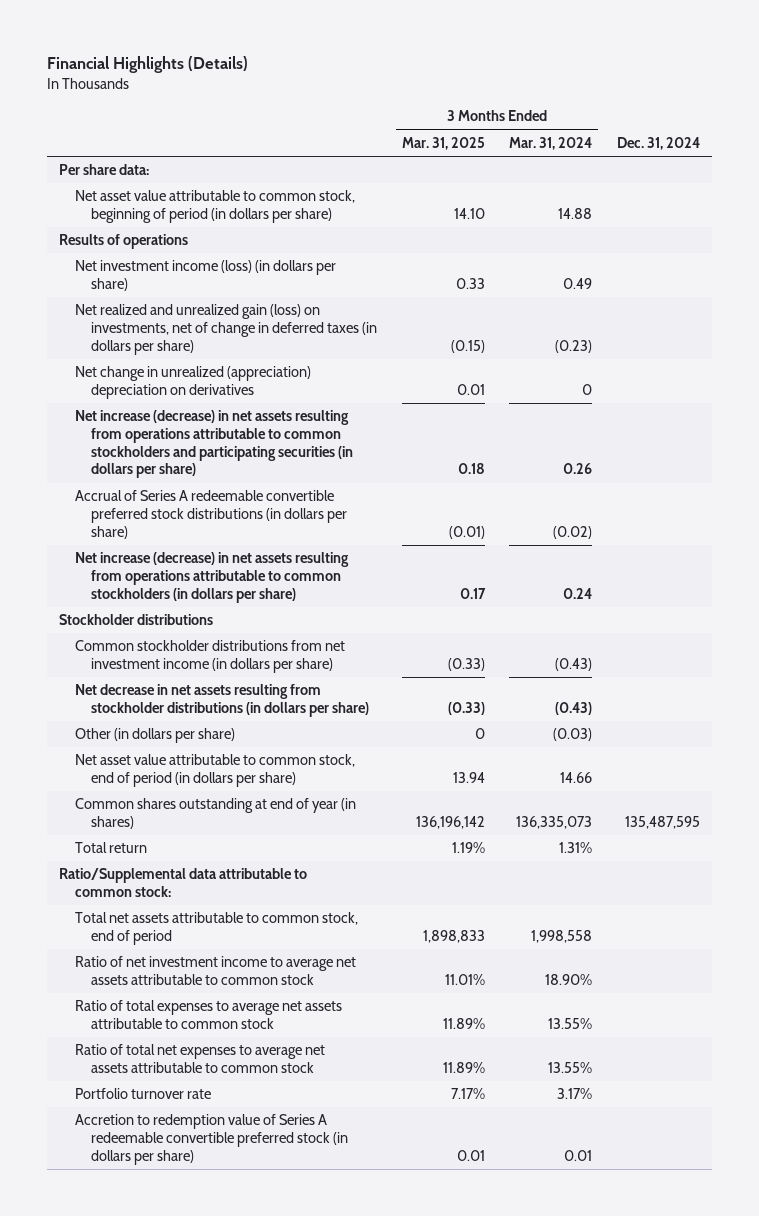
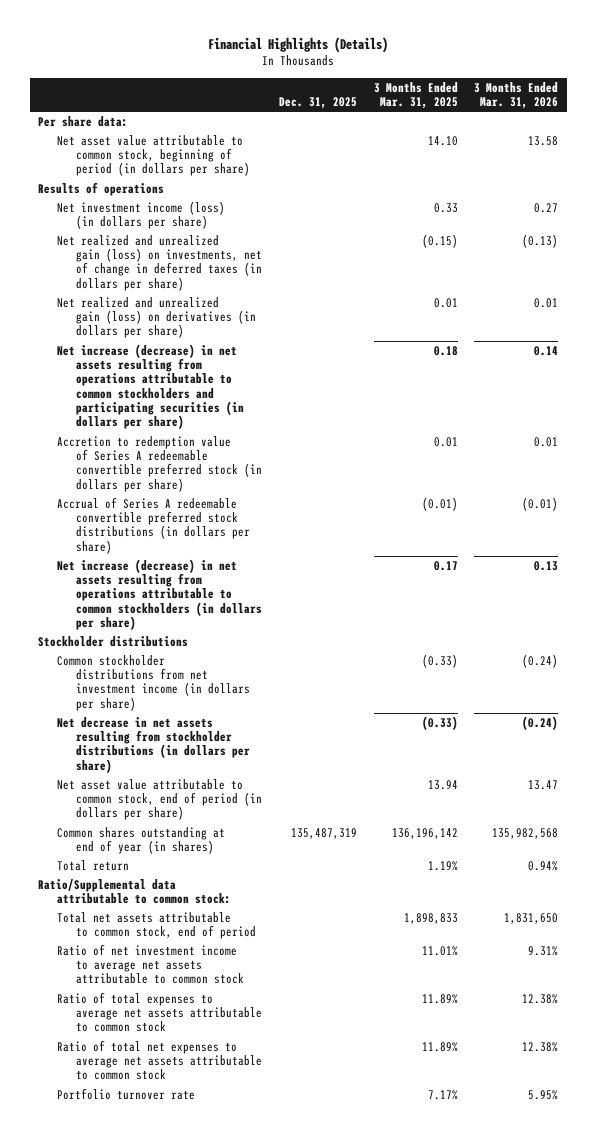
- | 3 Months Ended Mar. 31, 2025 | 3 Months Ended Mar. 31, 2024 | Dec. 31, 2024
+ | Dec. 31, 2025 | 3 Months Ended Mar. 31, 2025 | 3 Months Ended Mar. 31, 2026
- Net change in unrealized (appreciation) depreciation on derivatives | 0.01 | 0 |
+ Net realized and unrealized gain (loss) on derivatives (in dollars per share) | | 0.01 | 0.01
moved up: Accretion to redemption value of Series A redeemable convertible preferred stock (in dollars per share) | | 0.01 | 0.01
- Other (in dollars per share) | 0 | (0.03) |

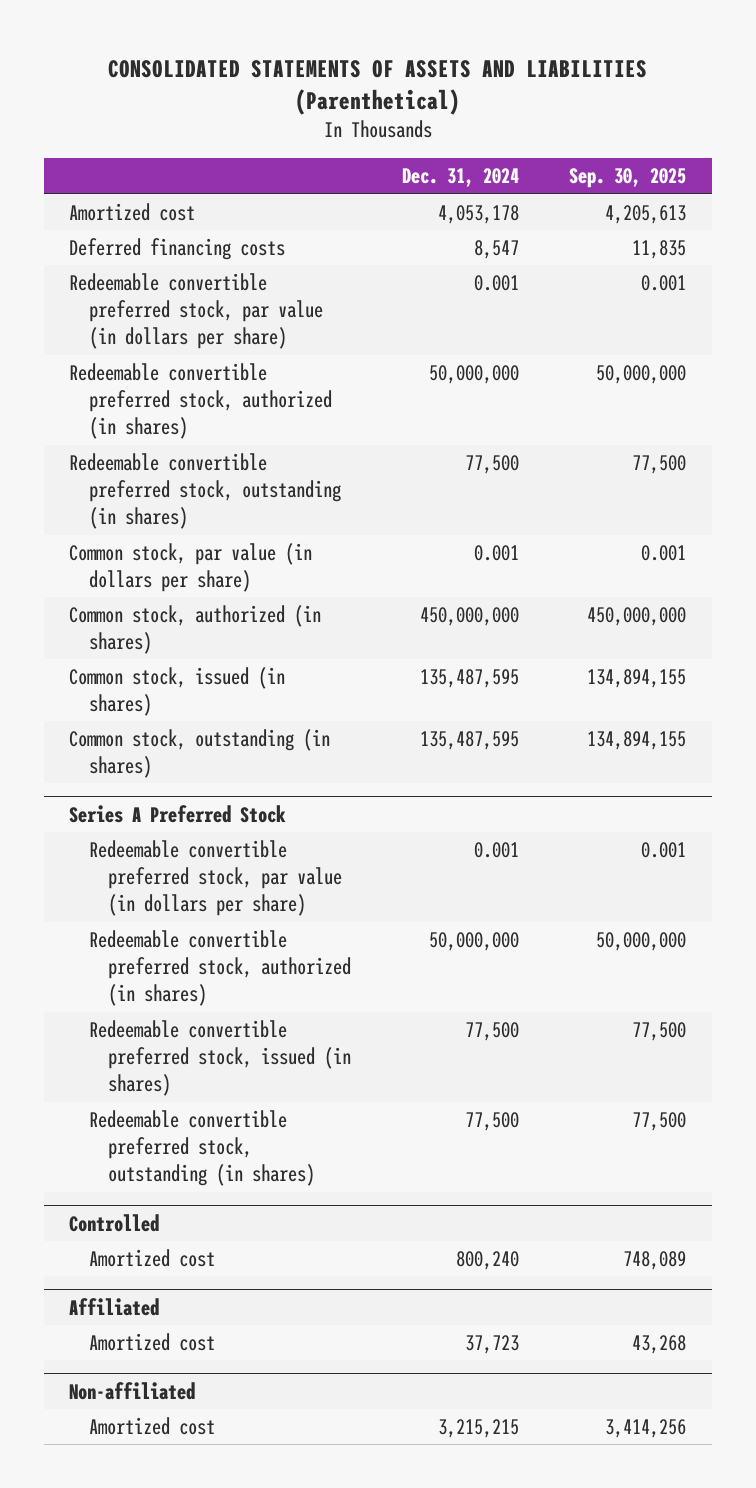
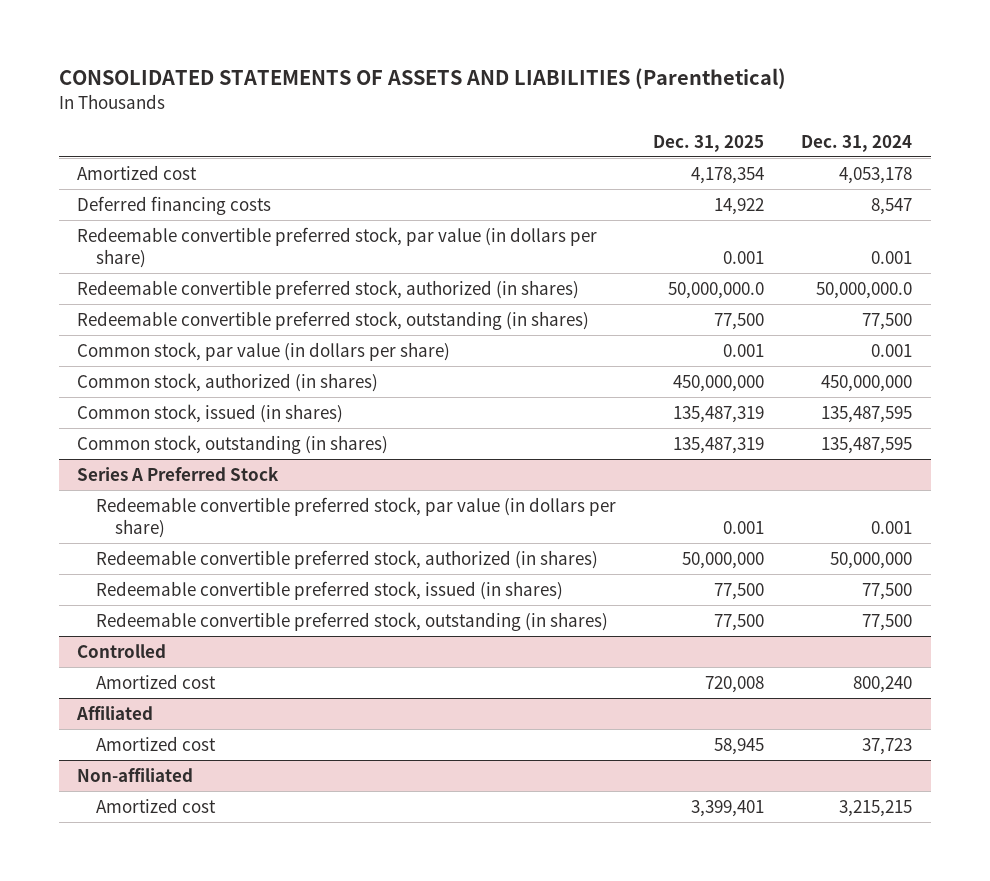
- | Dec. 31, 2024 | Sep. 30, 2025
+ | Dec. 31, 2025 | Dec. 31, 2024
- Redeemable convertible preferred stock, authorized (in shares) | 50,000,000 | 50,000,000
+ Redeemable convertible preferred stock, authorized (in shares) | 50,000,000.0 | 50,000,000.0

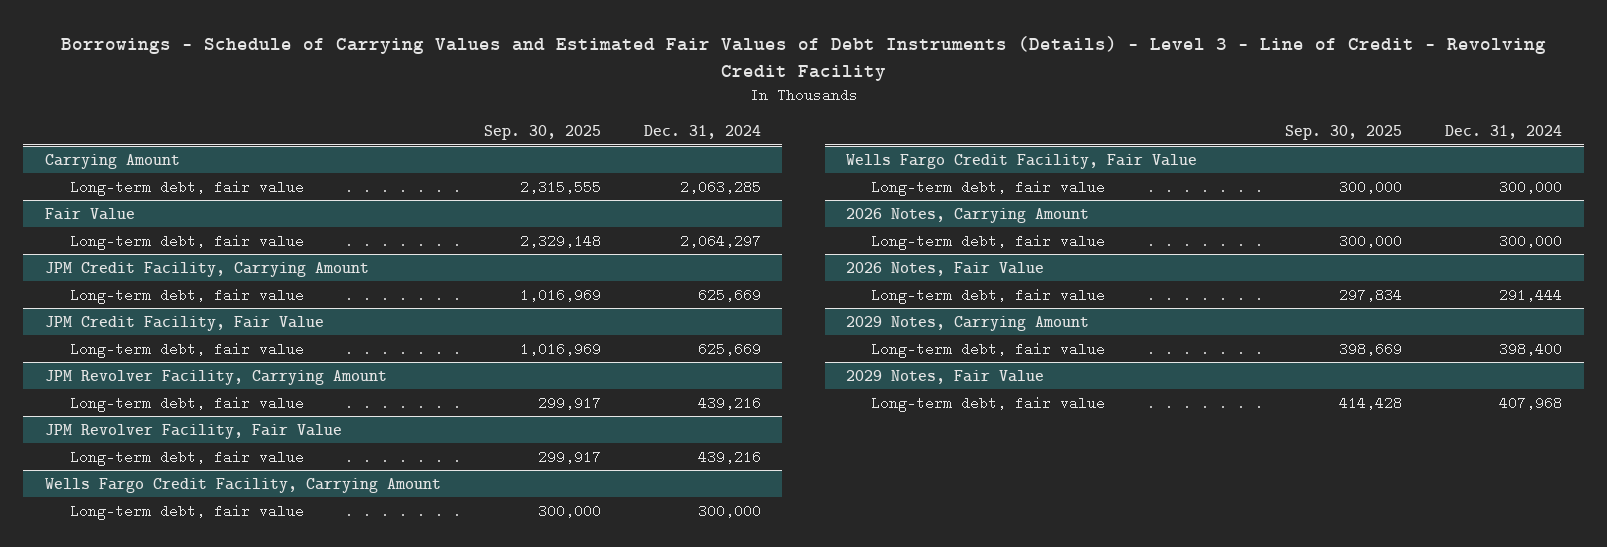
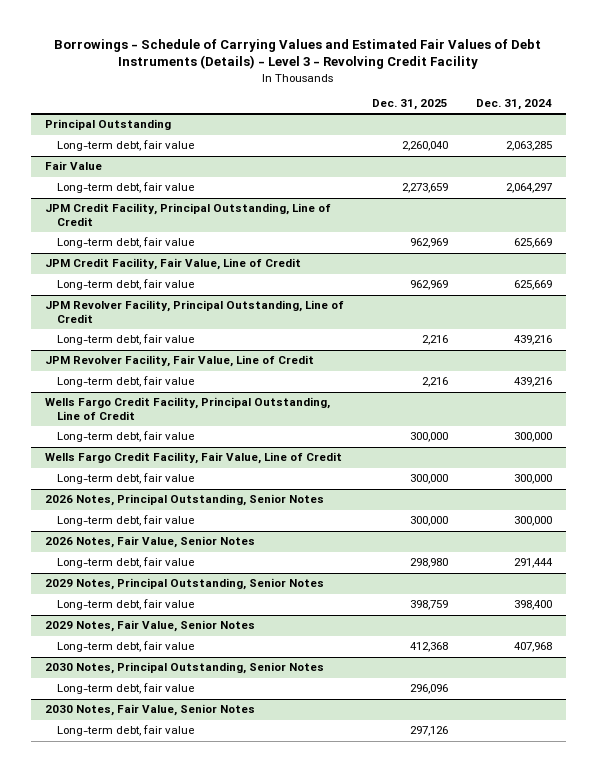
- Borrowings - Schedule of Carrying Values and Estimated Fair Values of Debt Instruments (Details) - Level 3 - Line of Credit - Revolving Credit Facility
+ Borrowings - Schedule of Carrying Values and Estimated Fair Values of Debt Instruments (Details) - Level 3 - Revolving Credit Facility
- | Sep. 30, 2025 | Dec. 31, 2024
+ | Dec. 31, 2025 | Dec. 31, 2024
- Carrying Amount
+ Principal Outstanding
- JPM Credit Facility, Carrying Amount
+ JPM Credit Facility, Principal Outstanding, Line of Credit
- JPM Credit Facility, Fair Value
+ JPM Credit Facility, Fair Value, Line of Credit
- JPM Revolver Facility, Carrying Amount
+ JPM Revolver Facility, Principal Outstanding, Line of Credit
- JPM Revolver Facility, Fair Value
+ JPM Revolver Facility, Fair Value, Line of Credit
- Wells Fargo Credit Facility, Carrying Amount
+ Wells Fargo Credit Facility, Principal Outstanding, Line of Credit
- Wells Fargo Credit Facility, Fair Value
+ Wells Fargo Credit Facility, Fair Value, Line of Credit
- 2026 Notes, Carrying Amount
+ 2026 Notes, Principal Outstanding, Senior Notes
- 2026 Notes, Fair Value
+ 2026 Notes, Fair Value, Senior Notes
- 2029 Notes, Carrying Amount
+ 2029 Notes, Principal Outstanding, Senior Notes
- 2029 Notes, Fair Value
+ 2029 Notes, Fair Value, Senior Notes
+ 2030 Notes, Principal Outstanding, Senior Notes
+ Long-term debt, fair value | 296,096 |
+ 2030 Notes, Fair Value, Senior Notes
+ Long-term debt, fair value | 297,126 |

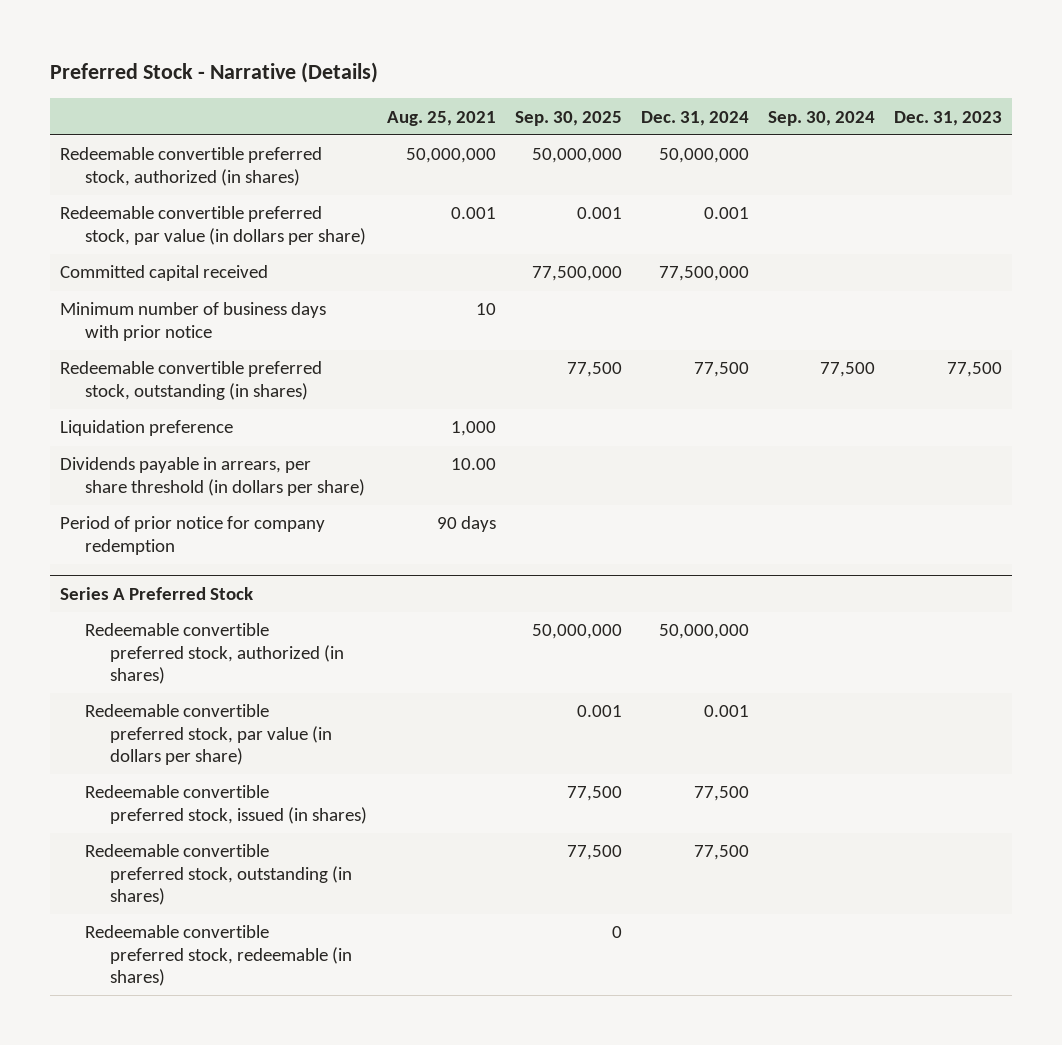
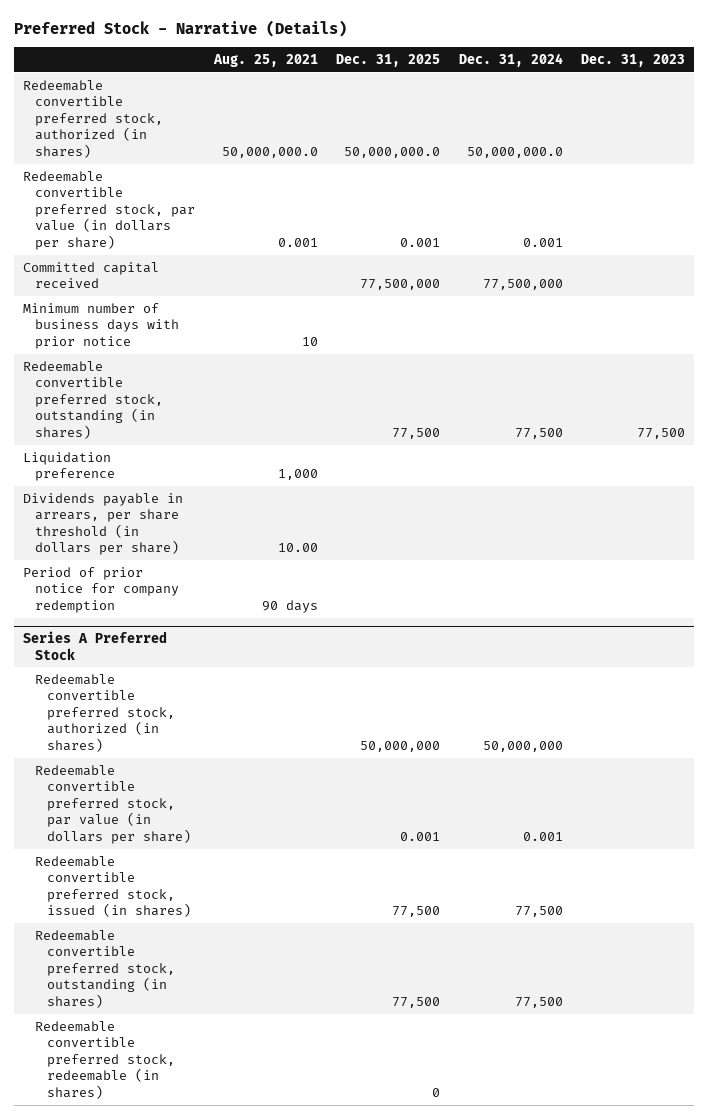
- | Aug. 25, 2021 | Sep. 30, 2025 | Dec. 31, 2024 | Sep. 30, 2024 | Dec. 31, 2023
+ | Aug. 25, 2021 | Dec. 31, 2025 | Dec. 31, 2024 | Dec. 31, 2023
- Redeemable convertible preferred stock, authorized (in shares) | 50,000,000 | 50,000,000 | 50,000,000 | |
+ Redeemable convertible preferred stock, authorized (in shares) | 50,000,000.0 | 50,000,000.0 | 50,000,000.0 |

